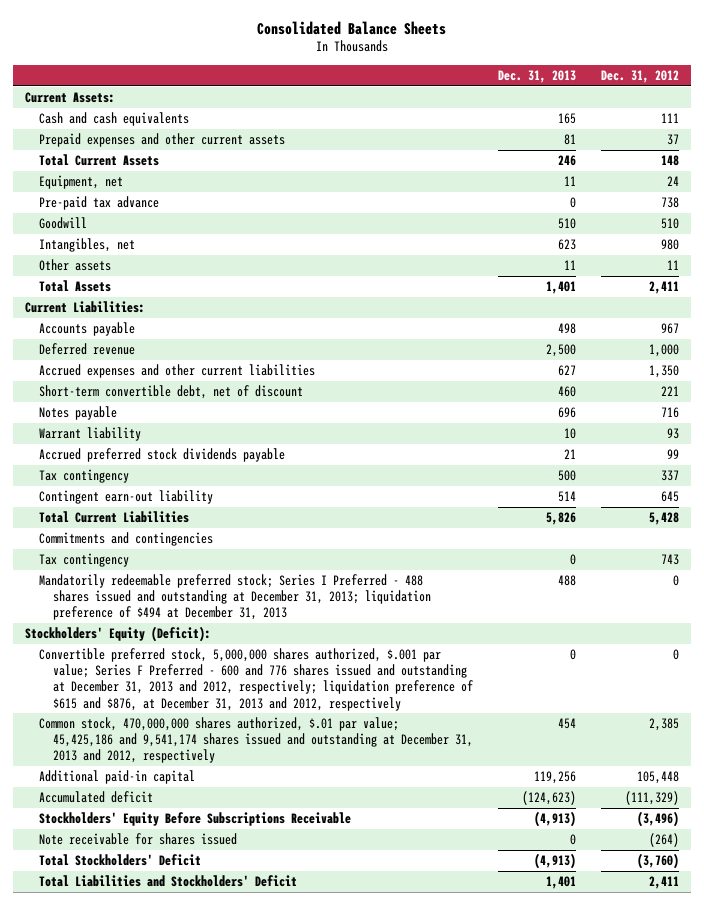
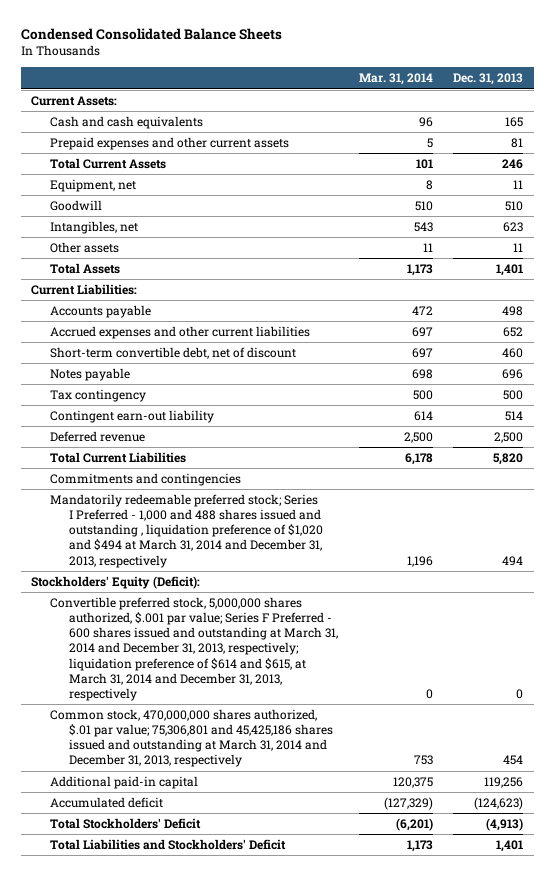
- Consolidated Balance Sheets
+ Condensed Consolidated Balance Sheets
- | Dec. 31, 2013 | Dec. 31, 2012
+ | Mar. 31, 2014 | Dec. 31, 2013
- Pre-paid tax advance | 0 | 738
- Accrued expenses and other current liabilities | 627 | 1,350
+ Accrued expenses and other current liabilities | 697 | 652
- Warrant liability | 10 | 93
- Accrued preferred stock dividends payable | 21 | 99
- Total Current Liabilities | 5,826 | 5,428
moved down: Deferred revenue | 2,500 | 2,500
+ Total Current Liabilities | 6,178 | 5,820
- Tax contingency | 0 | 743
- Mandatorily redeemable preferred stock; Series I Preferred - 488 shares issued and outstanding at December 31, 2013; liquidation preference of $494 at December 31, 2013 | 488 | 0
+ Mandatorily redeemable preferred stock; Series I Preferred - 1,000 and 488 shares issued and outstanding , liquidation preference of $1,020 and $494 at March 31, 2014 and December 31, 2013, respectively | 1,196 | 494
- Convertible preferred stock, 5,000,000 shares authorized, $.001 par value; Series F Preferred - 600 and 776 shares issued and outstanding at December 31, 2013 and 2012, respectively; liquidation preference of $615 and $876, at December 31, 2013 and 2012, respectively | 0 | 0
- Common stock, 470,000,000 shares authorized, $.01 par value; 45,425,186 and 9,541,174 shares issued and outstanding at December 31, 2013 and 2012, respectively | 454 | 2,385
+ Convertible preferred stock, 5,000,000 shares authorized, $.001 par value; Series F Preferred - 600 shares issued and outstanding at March 31, 2014 and December 31, 2013, respectively; liquidation preference of $614 and $615, at March 31, 2014 and December 31, 2013, respectively | 0 | 0
+ Common stock, 470,000,000 shares authorized, $.01 par value; 75,306,801 and 45,425,186 shares issued and outstanding at March 31, 2014 and December 31, 2013, respectively | 753 | 454
- Stockholders' Equity Before Subscriptions Receivable | (4,913) | (3,496)
- Note receivable for shares issued | 0 | (264)

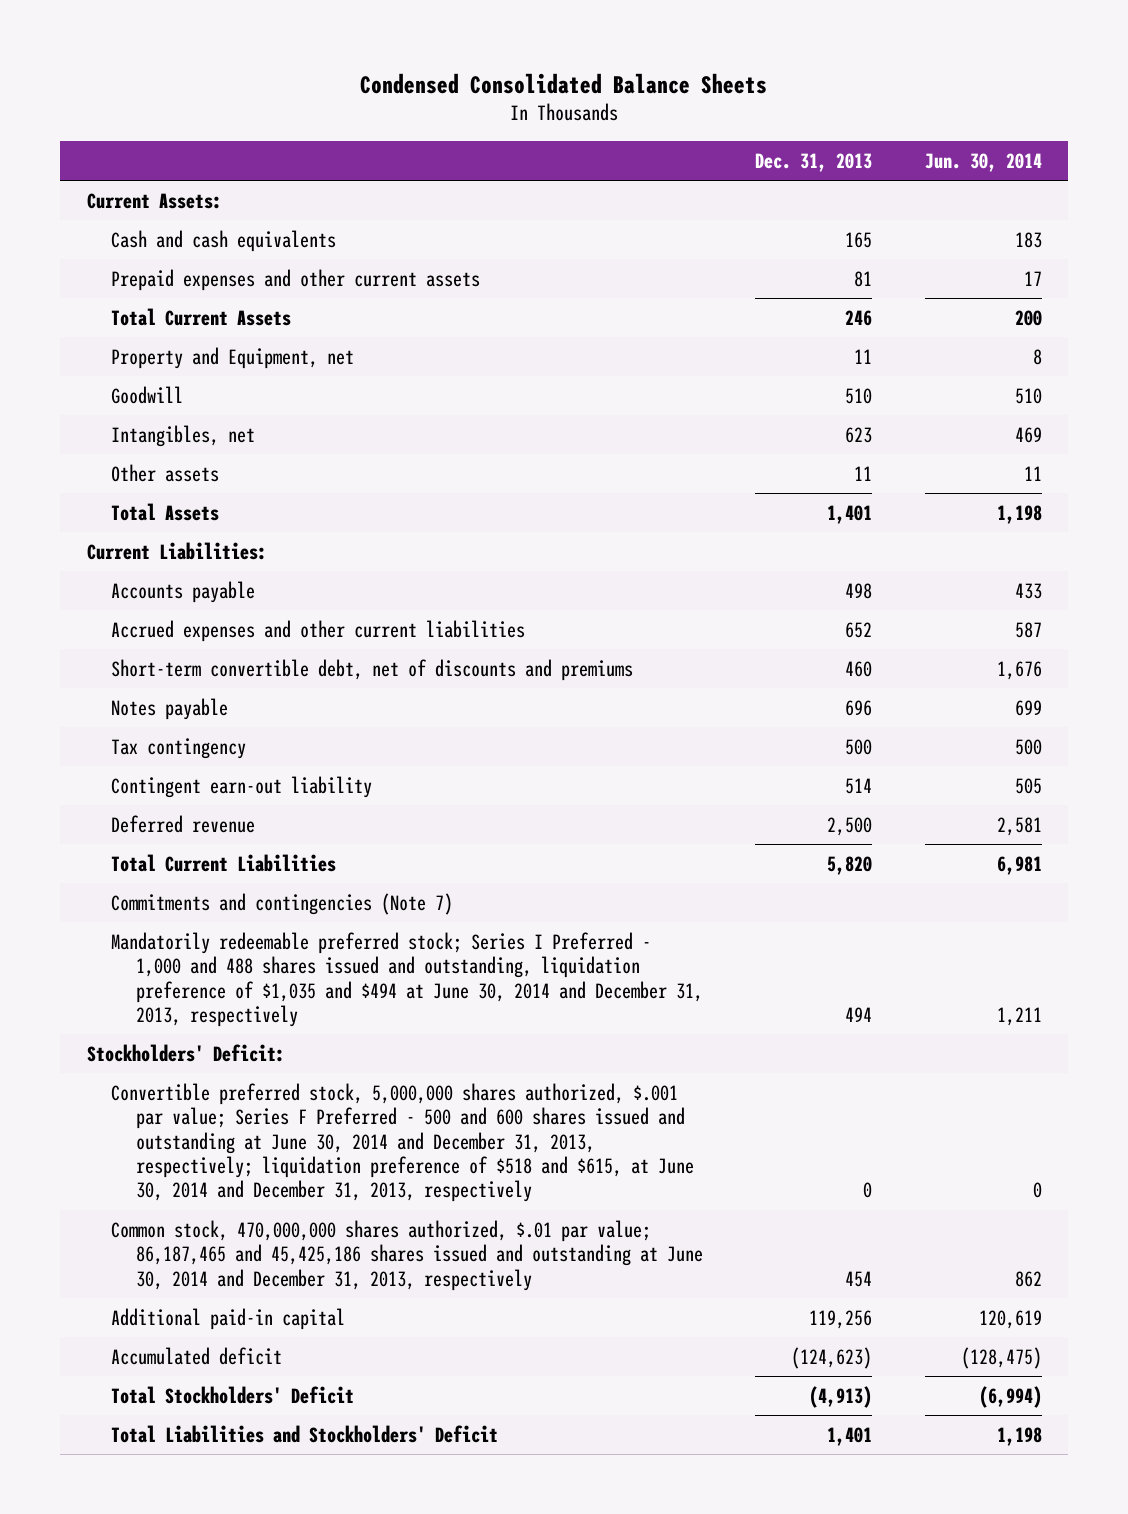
- | Mar. 31, 2014 | Dec. 31, 2013
+ | Dec. 31, 2013 | Jun. 30, 2014
- Equipment, net | 8 | 11
+ Property and Equipment, net | 11 | 8
- Short-term convertible debt, net of discount | 697 | 460
+ Short-term convertible debt, net of discounts and premiums | 460 | 1,676
- Commitments and contingencies
- Mandatorily redeemable preferred stock; Series I Preferred - 1,000 and 488 shares issued and outstanding , liquidation preference of $1,020 and $494 at March 31, 2014 and December 31, 2013, respectively | 1,196 | 494
- Stockholders' Equity (Deficit):
- Convertible preferred stock, 5,000,000 shares authorized, $.001 par value; Series F Preferred - 600 shares issued and outstanding at March 31, 2014 and December 31, 2013, respectively; liquidation preference of $614 and $615, at March 31, 2014 and December 31, 2013, respectively | 0 | 0
- Common stock, 470,000,000 shares authorized, $.01 par value; 75,306,801 and 45,425,186 shares issued and outstanding at March 31, 2014 and December 31, 2013, respectively | 753 | 454
+ Commitments and contingencies (Note 7)
+ Mandatorily redeemable preferred stock; Series I Preferred - 1,000 and 488 shares issued and outstanding, liquidation preference of $1,035 and $494 at June 30, 2014 and December 31, 2013, respectively | 494 | 1,211
+ Stockholders' Deficit:
+ Convertible preferred stock, 5,000,000 shares authorized, $.001 par value; Series F Preferred - 500 and 600 shares issued and outstanding at June 30, 2014 and December 31, 2013, respectively; liquidation preference of $518 and $615, at June 30, 2014 and December 31, 2013, respectively | 0 | 0
+ Common stock, 470,000,000 shares authorized, $.01 par value; 86,187,465 and 45,425,186 shares issued and outstanding at June 30, 2014 and December 31, 2013, respectively | 454 | 862

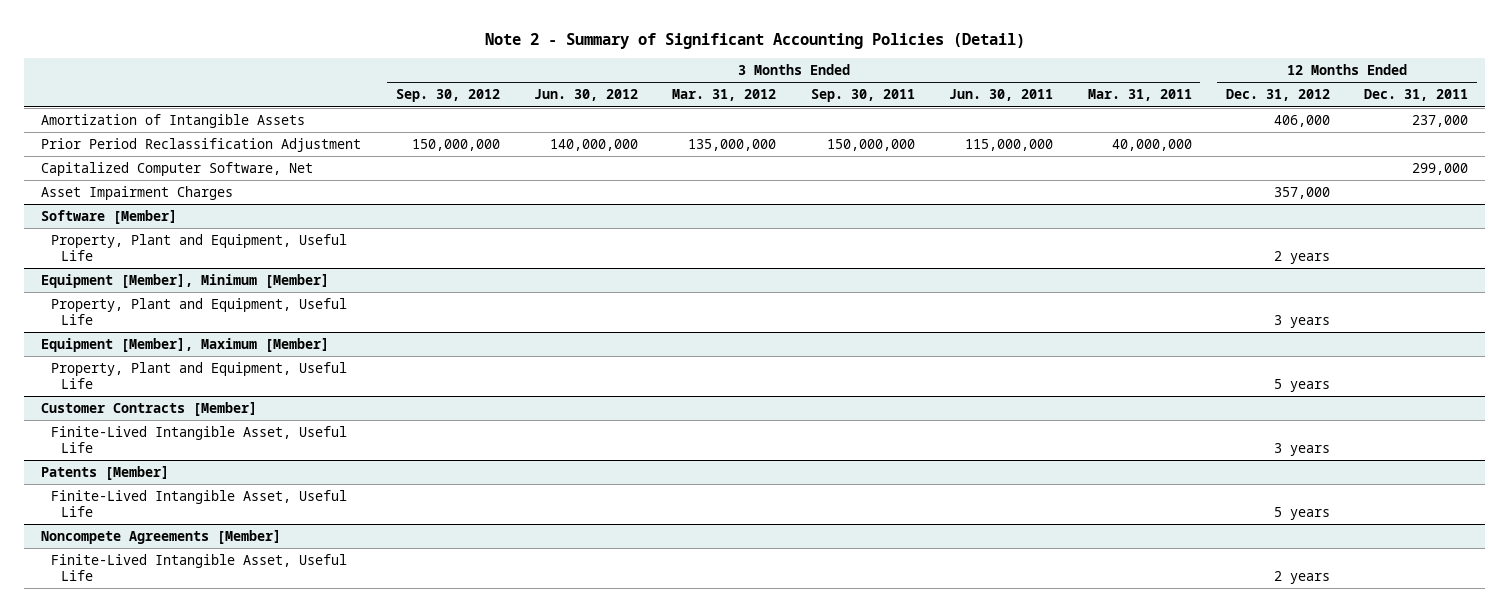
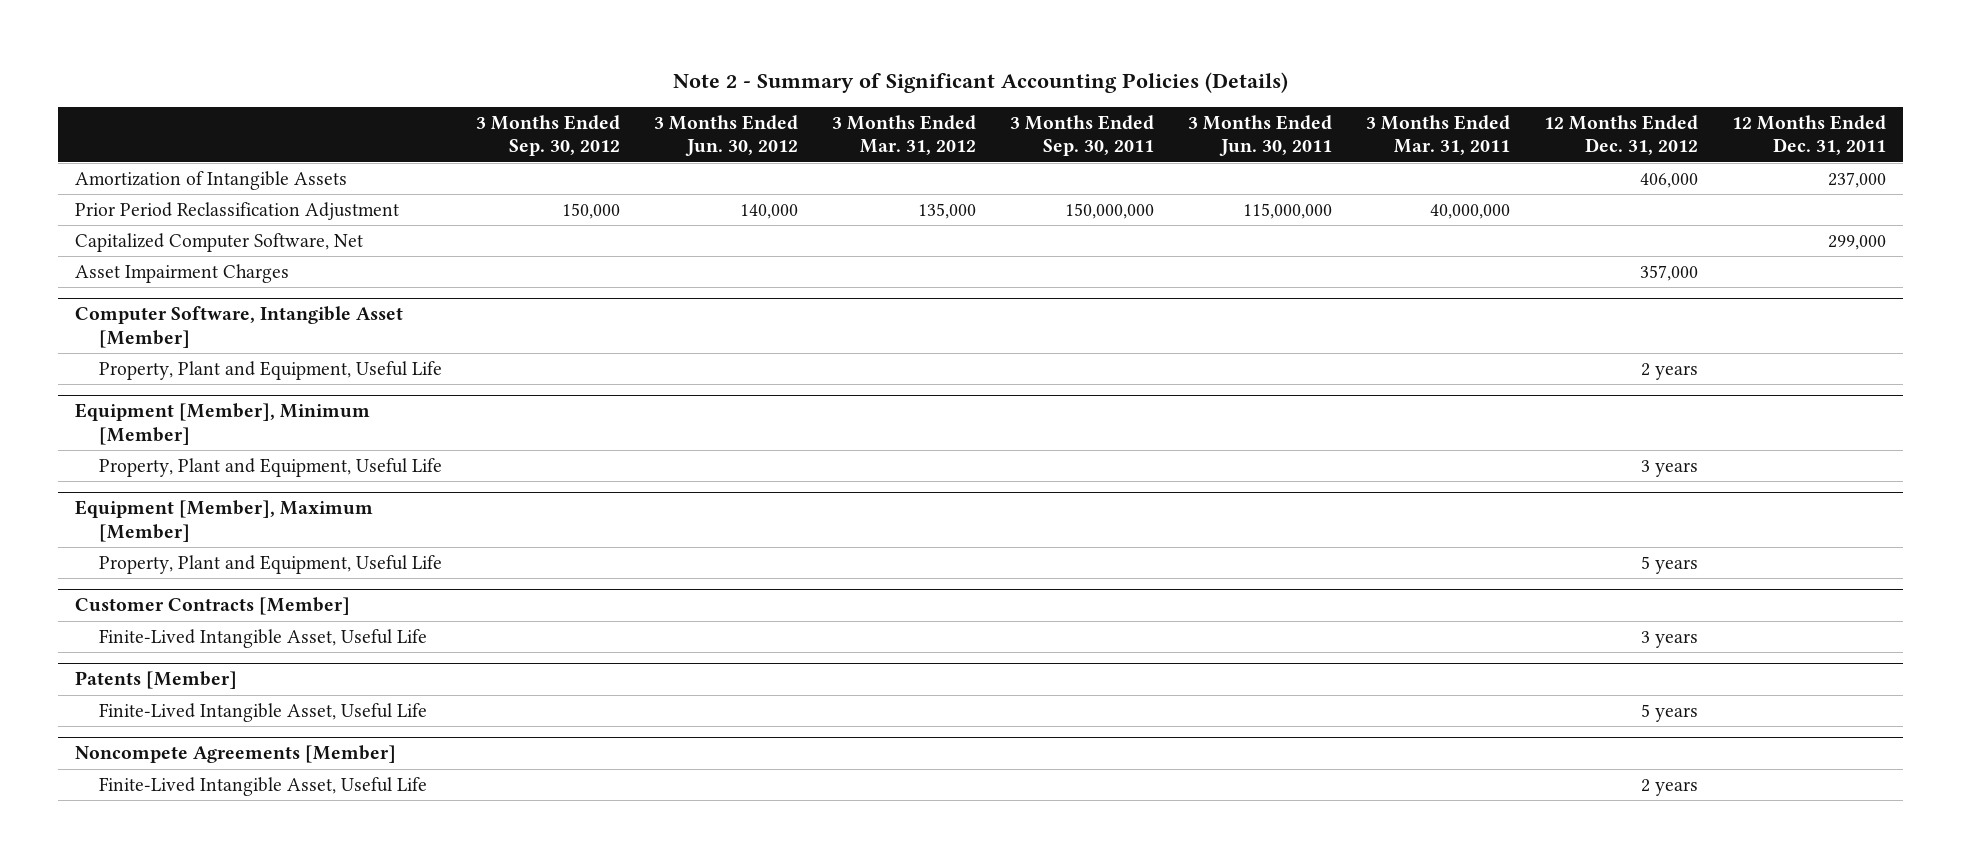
- Note 2 - Summary of Significant Accounting Policies (Detail)
+ Note 2 - Summary of Significant Accounting Policies (Details)
- Prior Period Reclassification Adjustment | 150,000,000 | 140,000,000 | 135,000,000 | 150,000,000 | 115,000,000 | 40,000,000 | |
+ Prior Period Reclassification Adjustment | 150,000 | 140,000 | 135,000 | 150,000,000 | 115,000,000 | 40,000,000 | |
- Software [Member]
+ Computer Software, Intangible Asset [Member]

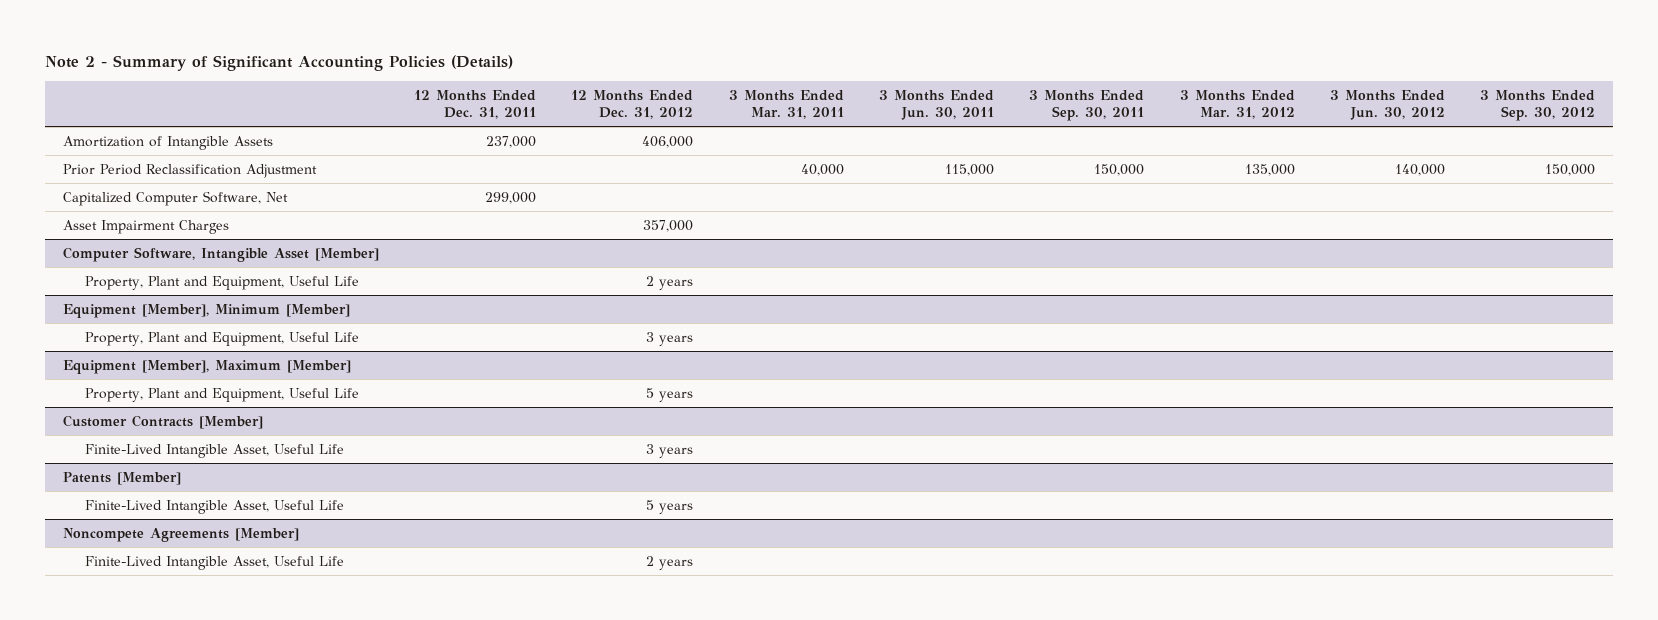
- | 3 Months Ended Sep. 30, 2012 | 3 Months Ended Jun. 30, 2012 | 3 Months Ended Mar. 31, 2012 | 3 Months Ended Sep. 30, 2011 | 3 Months Ended Jun. 30, 2011 | 3 Months Ended Mar. 31, 2011 | 12 Months Ended Dec. 31, 2012 | 12 Months Ended Dec. 31, 2011
+ | 12 Months Ended Dec. 31, 2011 | 12 Months Ended Dec. 31, 2012 | 3 Months Ended Mar. 31, 2011 | 3 Months Ended Jun. 30, 2011 | 3 Months Ended Sep. 30, 2011 | 3 Months Ended Mar. 31, 2012 | 3 Months Ended Jun. 30, 2012 | 3 Months Ended Sep. 30, 2012
- Prior Period Reclassification Adjustment | 150,000 | 140,000 | 135,000 | 150,000,000 | 115,000,000 | 40,000,000 | |
+ Prior Period Reclassification Adjustment | | | 40,000 | 115,000 | 150,000 | 135,000 | 140,000 | 150,000

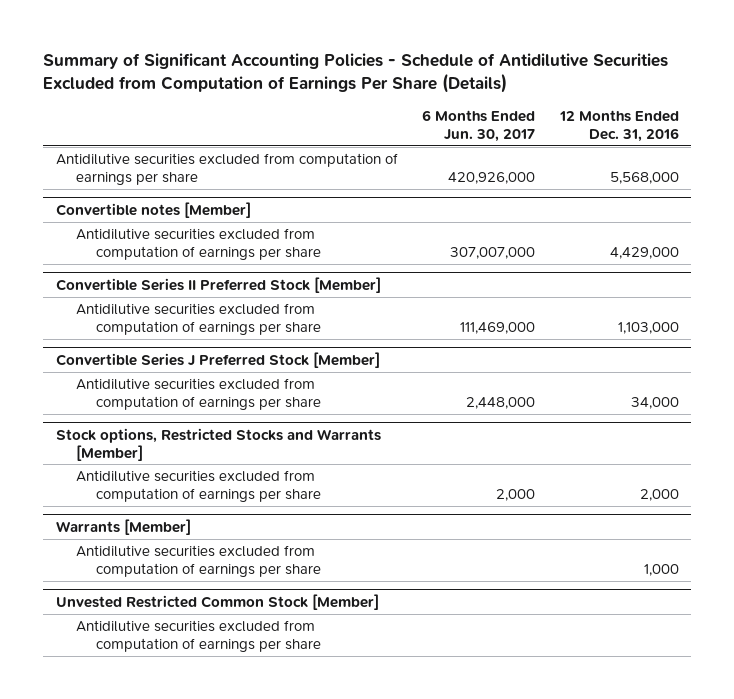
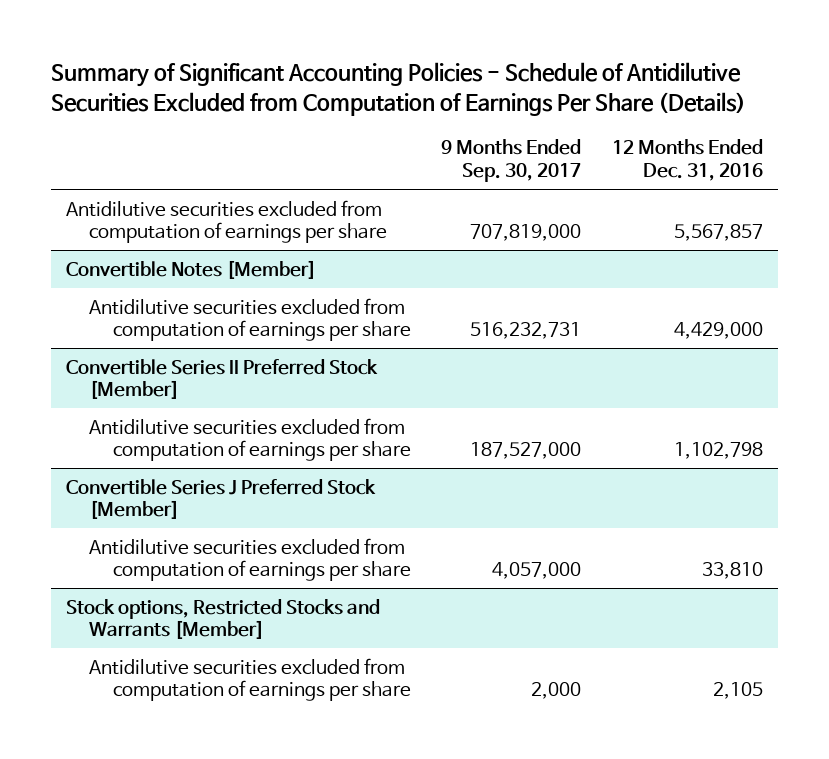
- | 6 Months Ended Jun. 30, 2017 | 12 Months Ended Dec. 31, 2016
+ | 9 Months Ended Sep. 30, 2017 | 12 Months Ended Dec. 31, 2016
- Antidilutive securities excluded from computation of earnings per share | 420,926,000 | 5,568,000
- Convertible notes [Member]
+ Antidilutive securities excluded from computation of earnings per share | 707,819,000 | 5,567,857
+ Convertible Notes [Member]
@ Convertible Series II Preferred Stock [Member]
- Antidilutive securities excluded from computation of earnings per share | 111,469,000 | 1,103,000
+ Antidilutive securities excluded from computation of earnings per share | 187,527,000 | 1,102,798
@ Convertible Series J Preferred Stock [Member]
- Antidilutive securities excluded from computation of earnings per share | 2,448,000 | 34,000
+ Antidilutive securities excluded from computation of earnings per share | 4,057,000 | 33,810
@ Stock options, Restricted Stocks and Warrants [Member]
- Antidilutive securities excluded from computation of earnings per share | 2,000 | 2,000
- Warrants [Member]
- Antidilutive securities excluded from computation of earnings per share | | 1,000
- Unvested Restricted Common Stock [Member]
- Antidilutive securities excluded from computation of earnings per share
@ Stock options, Restricted Stocks and Warrants [Member]
+ Antidilutive securities excluded from computation of earnings per share | 2,000 | 2,105

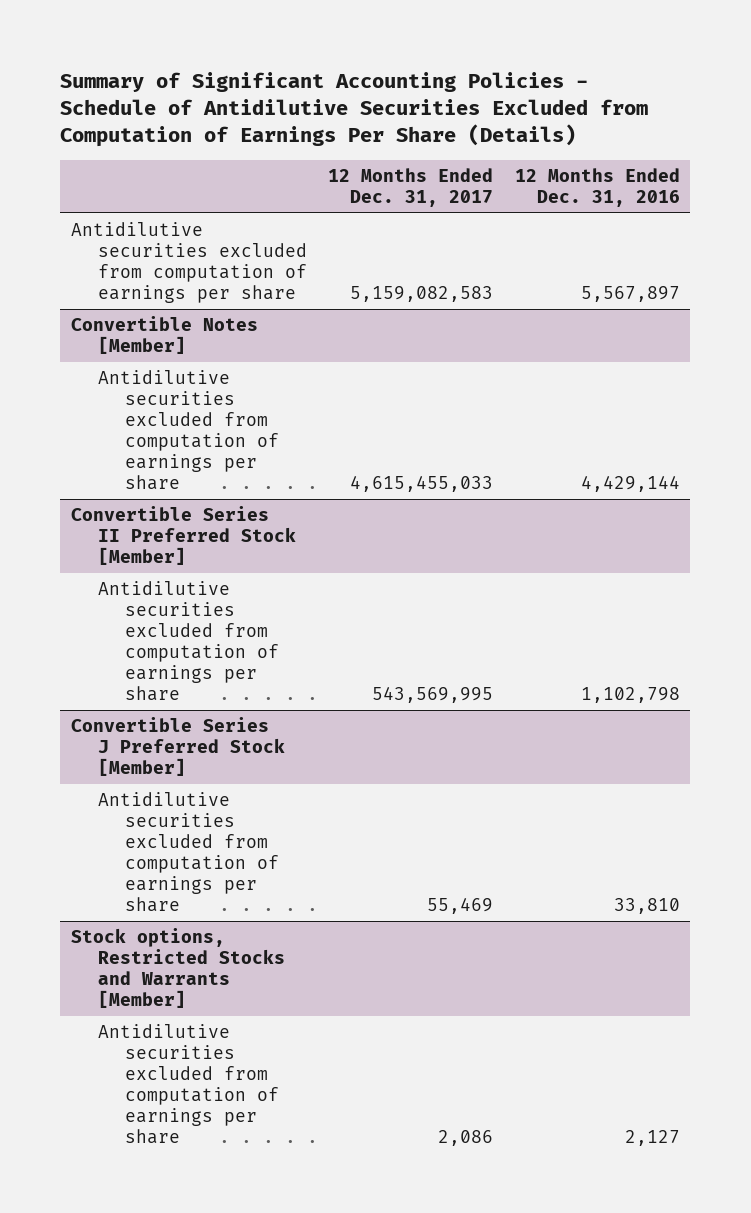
- | 9 Months Ended Sep. 30, 2017 | 12 Months Ended Dec. 31, 2016
+ | 12 Months Ended Dec. 31, 2017 | 12 Months Ended Dec. 31, 2016
- Antidilutive securities excluded from computation of earnings per share | 707,819,000 | 5,567,857
+ Antidilutive securities excluded from computation of earnings per share | 5,159,082,583 | 5,567,897
@ Convertible Notes [Member]
- Antidilutive securities excluded from computation of earnings per share | 516,232,731 | 4,429,000
+ Antidilutive securities excluded from computation of earnings per share | 4,615,455,033 | 4,429,144
@ Stock options, Restricted Stocks and Warrants [Member]
- Antidilutive securities excluded from computation of earnings per share | 2,000 | 2,105
+ Antidilutive securities excluded from computation of earnings per share | 2,086 | 2,127

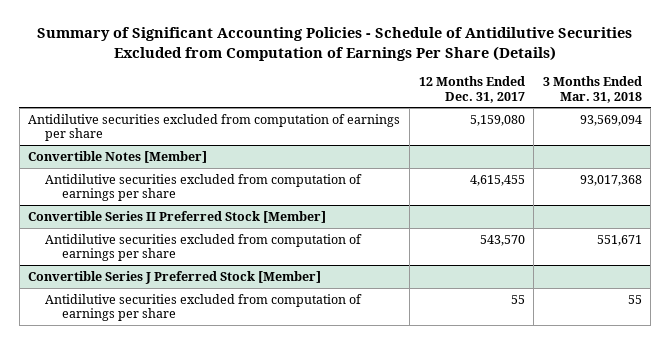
- | 12 Months Ended Dec. 31, 2017 | 12 Months Ended Dec. 31, 2016
+ | 12 Months Ended Dec. 31, 2017 | 3 Months Ended Mar. 31, 2018
- Antidilutive securities excluded from computation of earnings per share | 5,159,082,583 | 5,567,897
+ Antidilutive securities excluded from computation of earnings per share | 5,159,080 | 93,569,094
@ Convertible Notes [Member]
- Antidilutive securities excluded from computation of earnings per share | 4,615,455,033 | 4,429,144
+ Antidilutive securities excluded from computation of earnings per share | 4,615,455 | 93,017,368
@ Convertible Series II Preferred Stock [Member]
- Antidilutive securities excluded from computation of earnings per share | 543,569,995 | 1,102,798
+ Antidilutive securities excluded from computation of earnings per share | 543,570 | 551,671
@ Convertible Series J Preferred Stock [Member]
- Antidilutive securities excluded from computation of earnings per share | 55,469 | 33,810
- Stock options, Restricted Stocks and Warrants [Member]
- Antidilutive securities excluded from computation of earnings per share | 2,086 | 2,127
@ Convertible Series J Preferred Stock [Member]
+ Antidilutive securities excluded from computation of earnings per share | 55 | 55

